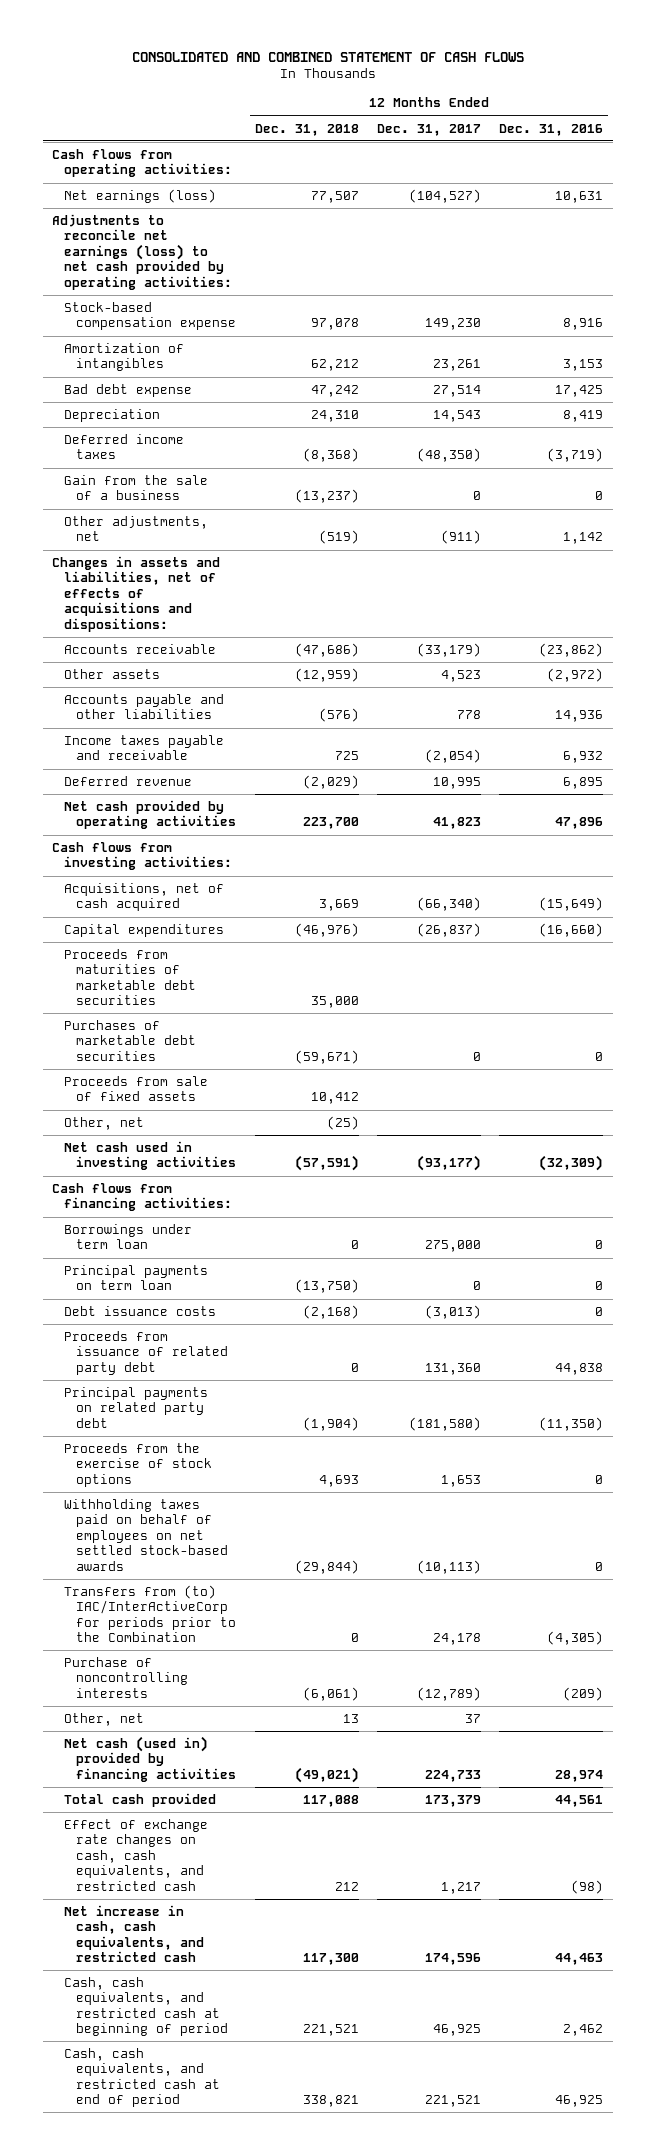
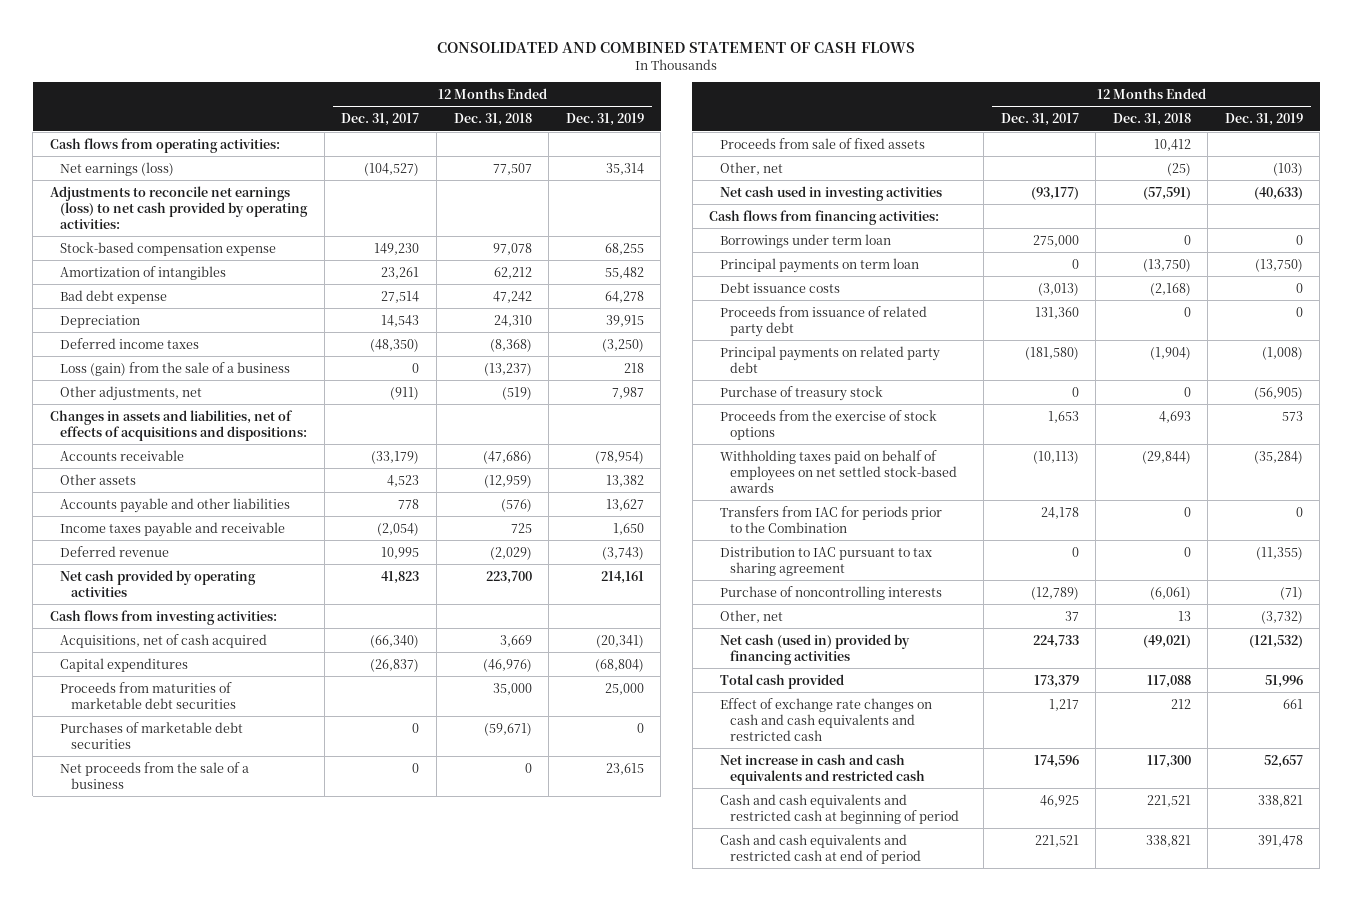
- | 12 Months Ended Dec. 31, 2018 | 12 Months Ended Dec. 31, 2017 | 12 Months Ended Dec. 31, 2016
+ | 12 Months Ended Dec. 31, 2017 | 12 Months Ended Dec. 31, 2018 | 12 Months Ended Dec. 31, 2019
- Gain from the sale of a business | (13,237) | 0 | 0
+ Loss (gain) from the sale of a business | 0 | (13,237) | 218
+ Net proceeds from the sale of a business | 0 | 0 | 23,615
+ Purchase of treasury stock | 0 | 0 | (56,905)
- Transfers from (to) IAC/InterActiveCorp for periods prior to the Combination | 0 | 24,178 | (4,305)
+ Transfers from IAC for periods prior to the Combination | 24,178 | 0 | 0
+ Distribution to IAC pursuant to tax sharing agreement | 0 | 0 | (11,355)
- Effect of exchange rate changes on cash, cash equivalents, and restricted cash | 212 | 1,217 | (98)
- Net increase in cash, cash equivalents, and restricted cash | 117,300 | 174,596 | 44,463
- Cash, cash equivalents, and restricted cash at beginning of period | 221,521 | 46,925 | 2,462
- Cash, cash equivalents, and restricted cash at end of period | 338,821 | 221,521 | 46,925
+ Effect of exchange rate changes on cash and cash equivalents and restricted cash | 1,217 | 212 | 661
+ Net increase in cash and cash equivalents and restricted cash | 174,596 | 117,300 | 52,657
+ Cash and cash equivalents and restricted cash at beginning of period | 46,925 | 221,521 | 338,821
+ Cash and cash equivalents and restricted cash at end of period | 221,521 | 338,821 | 391,478

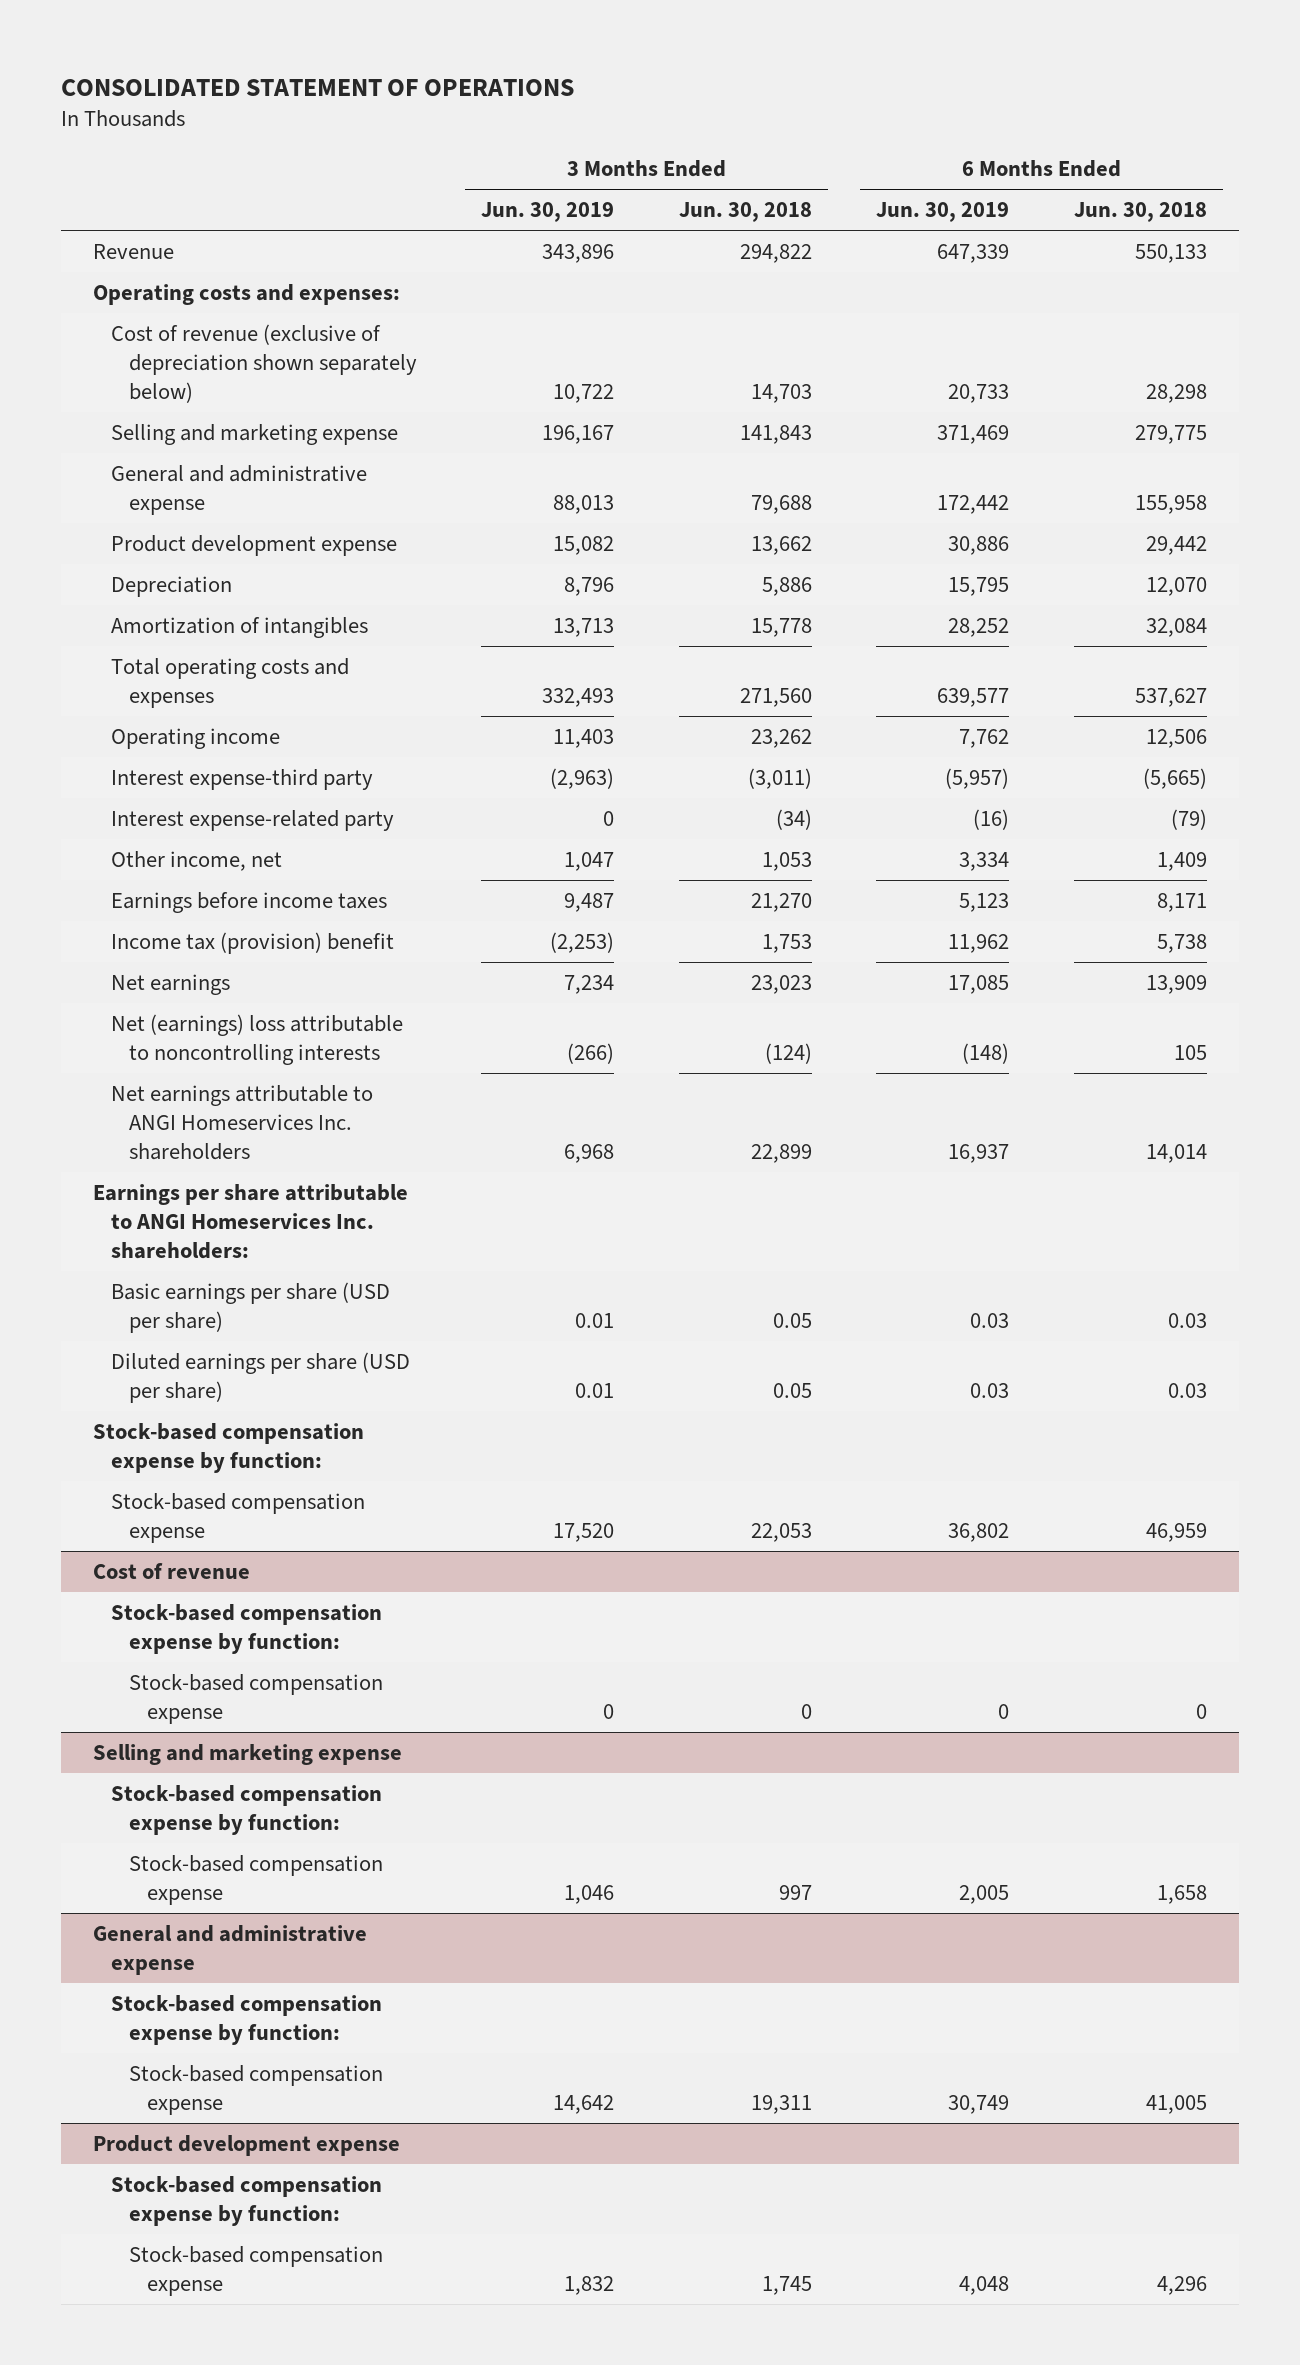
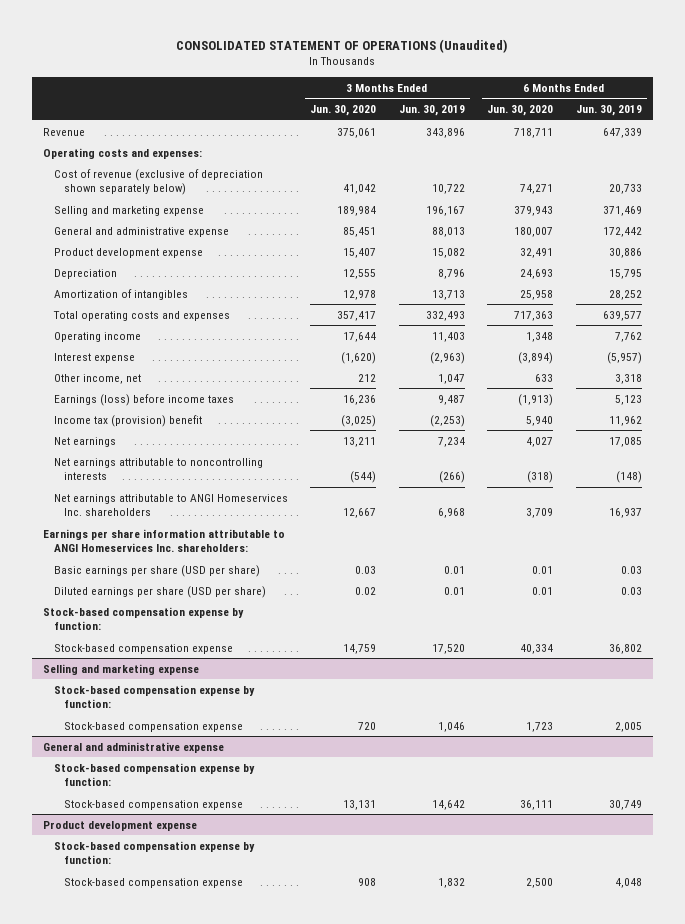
- CONSOLIDATED STATEMENT OF OPERATIONS
+ CONSOLIDATED STATEMENT OF OPERATIONS (Unaudited)
- | 3 Months Ended Jun. 30, 2019 | 3 Months Ended Jun. 30, 2018 | 6 Months Ended Jun. 30, 2019 | 6 Months Ended Jun. 30, 2018
+ | 3 Months Ended Jun. 30, 2020 | 3 Months Ended Jun. 30, 2019 | 6 Months Ended Jun. 30, 2020 | 6 Months Ended Jun. 30, 2019
- Interest expense-third party | (2,963) | (3,011) | (5,957) | (5,665)
- Interest expense-related party | 0 | (34) | (16) | (79)
- Other income, net | 1,047 | 1,053 | 3,334 | 1,409
- Earnings before income taxes | 9,487 | 21,270 | 5,123 | 8,171
+ Interest expense | (1,620) | (2,963) | (3,894) | (5,957)
+ Other income, net | 212 | 1,047 | 633 | 3,318
+ Earnings (loss) before income taxes | 16,236 | 9,487 | (1,913) | 5,123
- Net (earnings) loss attributable to noncontrolling interests | (266) | (124) | (148) | 105
+ Net earnings attributable to noncontrolling interests | (544) | (266) | (318) | (148)
- Earnings per share attributable to ANGI Homeservices Inc. shareholders:
+ Earnings per share information attributable to ANGI Homeservices Inc. shareholders:
- Cost of revenue
- Stock-based compensation expense by function:
- Stock-based compensation expense | 0 | 0 | 0 | 0

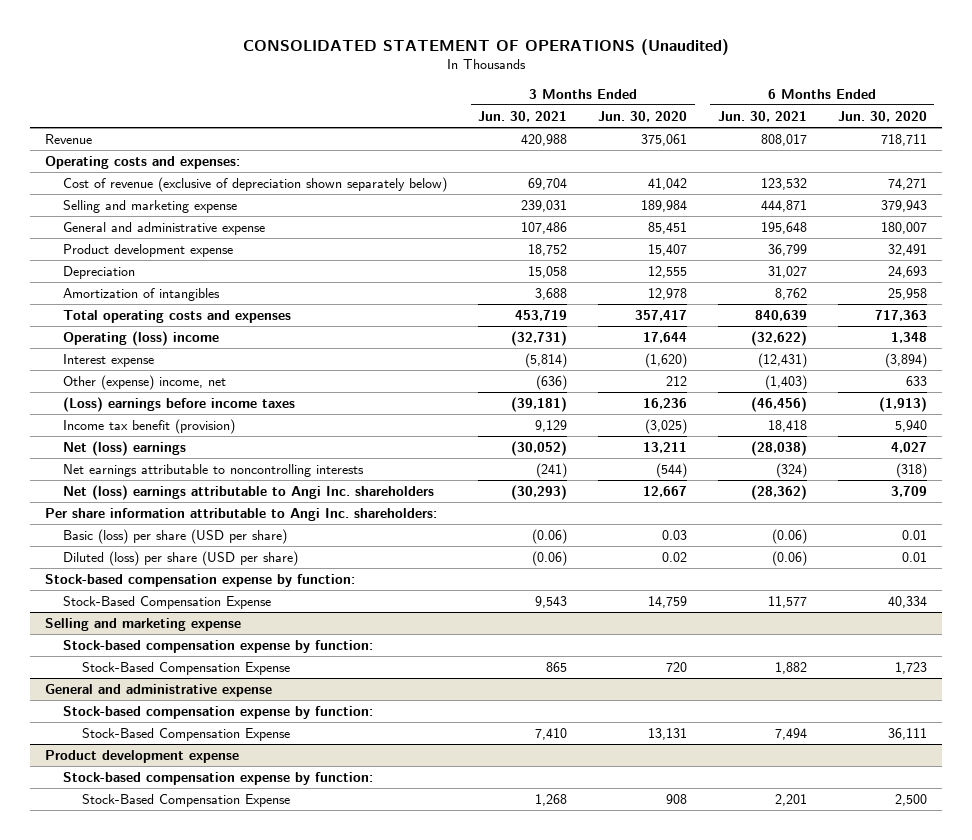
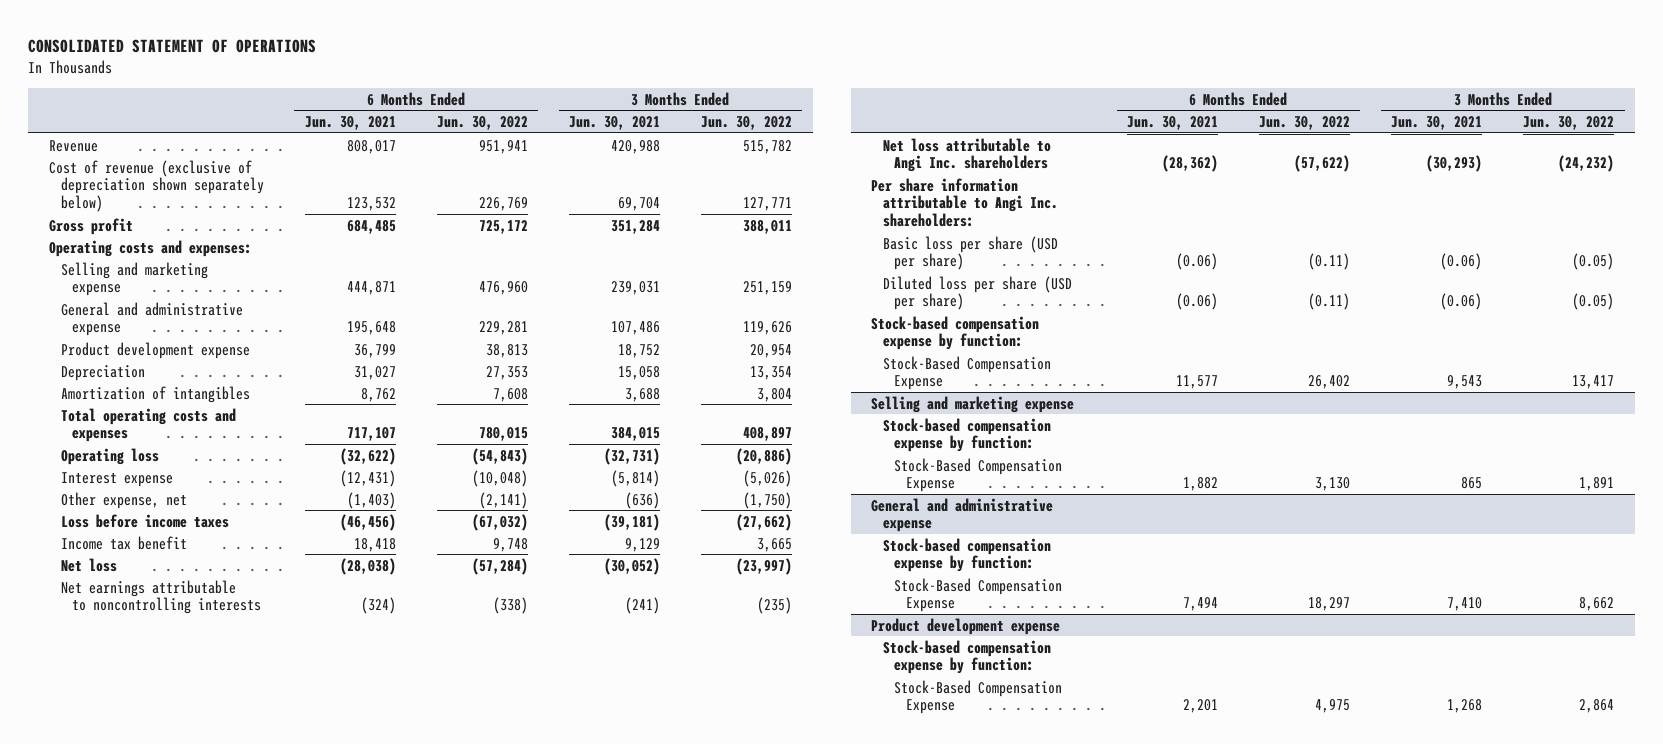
- CONSOLIDATED STATEMENT OF OPERATIONS (Unaudited)
+ CONSOLIDATED STATEMENT OF OPERATIONS
- | 3 Months Ended Jun. 30, 2021 | 3 Months Ended Jun. 30, 2020 | 6 Months Ended Jun. 30, 2021 | 6 Months Ended Jun. 30, 2020
+ | 6 Months Ended Jun. 30, 2021 | 6 Months Ended Jun. 30, 2022 | 3 Months Ended Jun. 30, 2021 | 3 Months Ended Jun. 30, 2022
+ Gross profit | 684,485 | 725,172 | 351,284 | 388,011
moved down: Operating costs and expenses:
- Total operating costs and expenses | 453,719 | 357,417 | 840,639 | 717,363
- Operating (loss) income | (32,731) | 17,644 | (32,622) | 1,348
+ Total operating costs and expenses | 717,107 | 780,015 | 384,015 | 408,897
+ Operating loss | (32,622) | (54,843) | (32,731) | (20,886)
- Other (expense) income, net | (636) | 212 | (1,403) | 633
- (Loss) earnings before income taxes | (39,181) | 16,236 | (46,456) | (1,913)
- Income tax benefit (provision) | 9,129 | (3,025) | 18,418 | 5,940
- Net (loss) earnings | (30,052) | 13,211 | (28,038) | 4,027
+ Other expense, net | (1,403) | (2,141) | (636) | (1,750)
+ Loss before income taxes | (46,456) | (67,032) | (39,181) | (27,662)
+ Income tax benefit | 18,418 | 9,748 | 9,129 | 3,665
+ Net loss | (28,038) | (57,284) | (30,052) | (23,997)
- Net (loss) earnings attributable to Angi Inc. shareholders | (30,293) | 12,667 | (28,362) | 3,709
+ Net loss attributable to Angi Inc. shareholders | (28,362) | (57,622) | (30,293) | (24,232)
- Basic (loss) per share (USD per share) | (0.06) | 0.03 | (0.06) | 0.01
- Diluted (loss) per share (USD per share) | (0.06) | 0.02 | (0.06) | 0.01
+ Basic loss per share (USD per share) | (0.06) | (0.11) | (0.06) | (0.05)
+ Diluted loss per share (USD per share) | (0.06) | (0.11) | (0.06) | (0.05)

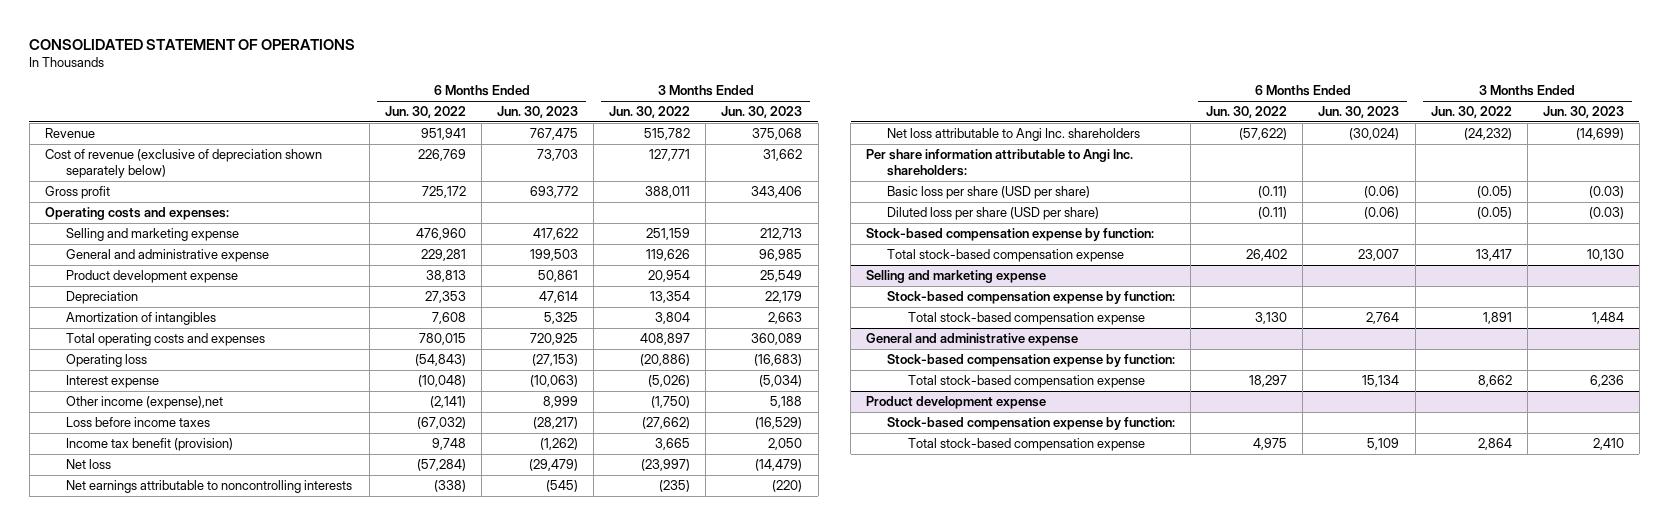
- | 6 Months Ended Jun. 30, 2021 | 6 Months Ended Jun. 30, 2022 | 3 Months Ended Jun. 30, 2021 | 3 Months Ended Jun. 30, 2022
+ | 6 Months Ended Jun. 30, 2022 | 6 Months Ended Jun. 30, 2023 | 3 Months Ended Jun. 30, 2022 | 3 Months Ended Jun. 30, 2023
- Other expense, net | (1,403) | (2,141) | (636) | (1,750)
+ Other income (expense),net | (2,141) | 8,999 | (1,750) | 5,188
- Income tax benefit | 18,418 | 9,748 | 9,129 | 3,665
+ Income tax benefit (provision) | 9,748 | (1,262) | 3,665 | 2,050
- Stock-Based Compensation Expense | 11,577 | 26,402 | 9,543 | 13,417
+ Total stock-based compensation expense | 26,402 | 23,007 | 13,417 | 10,130
@ Selling and marketing expense
- Stock-Based Compensation Expense | 1,882 | 3,130 | 865 | 1,891
+ Total stock-based compensation expense | 3,130 | 2,764 | 1,891 | 1,484
@ General and administrative expense
- Stock-Based Compensation Expense | 7,494 | 18,297 | 7,410 | 8,662
+ Total stock-based compensation expense | 18,297 | 15,134 | 8,662 | 6,236
@ Product development expense
- Stock-Based Compensation Expense | 2,201 | 4,975 | 1,268 | 2,864
+ Total stock-based compensation expense | 4,975 | 5,109 | 2,864 | 2,410

